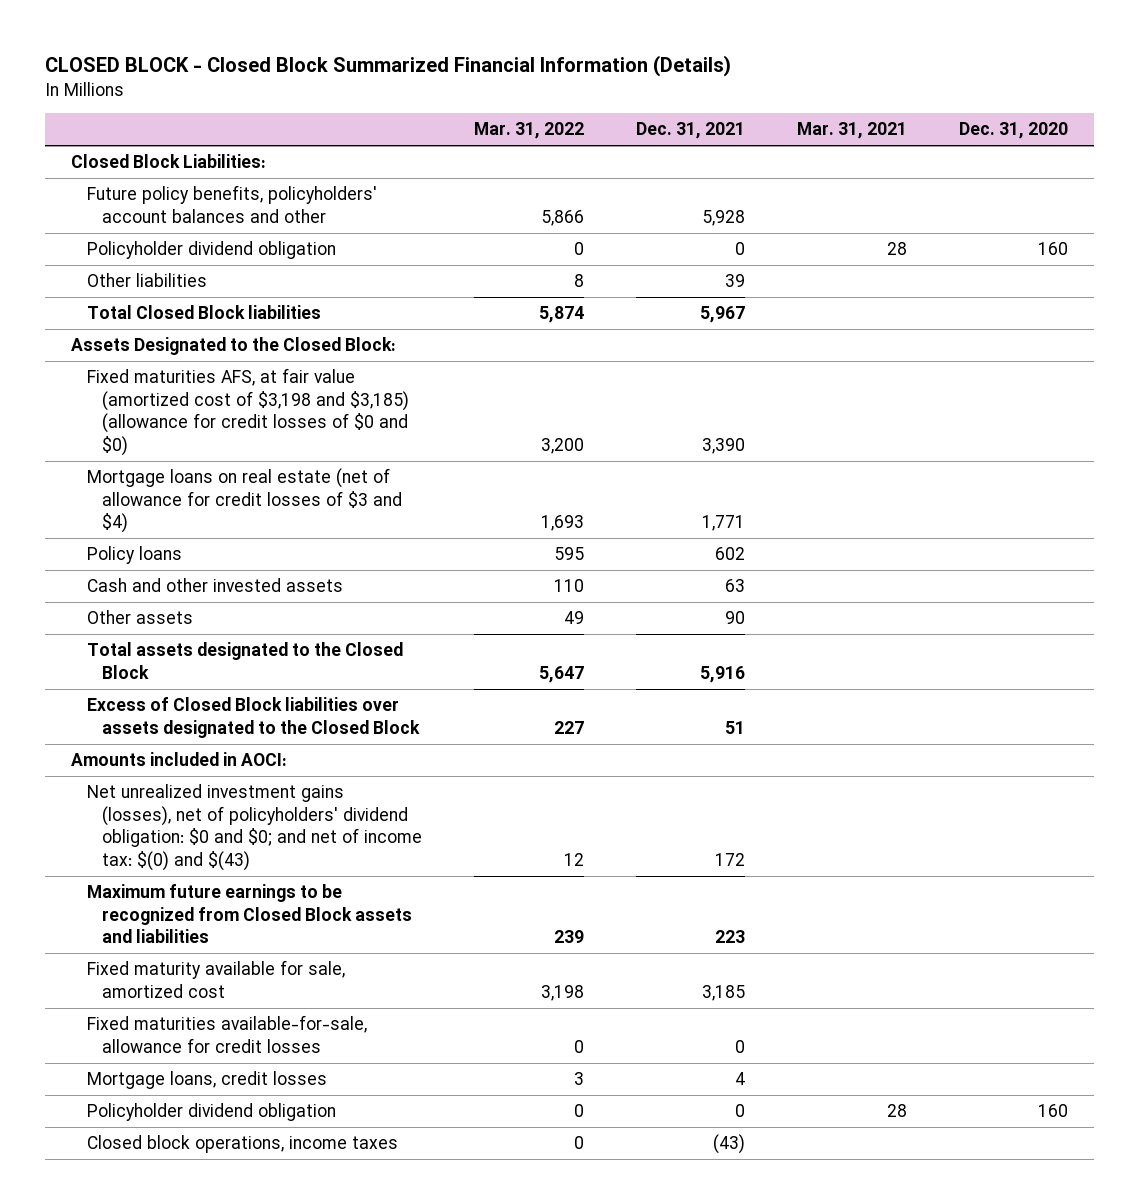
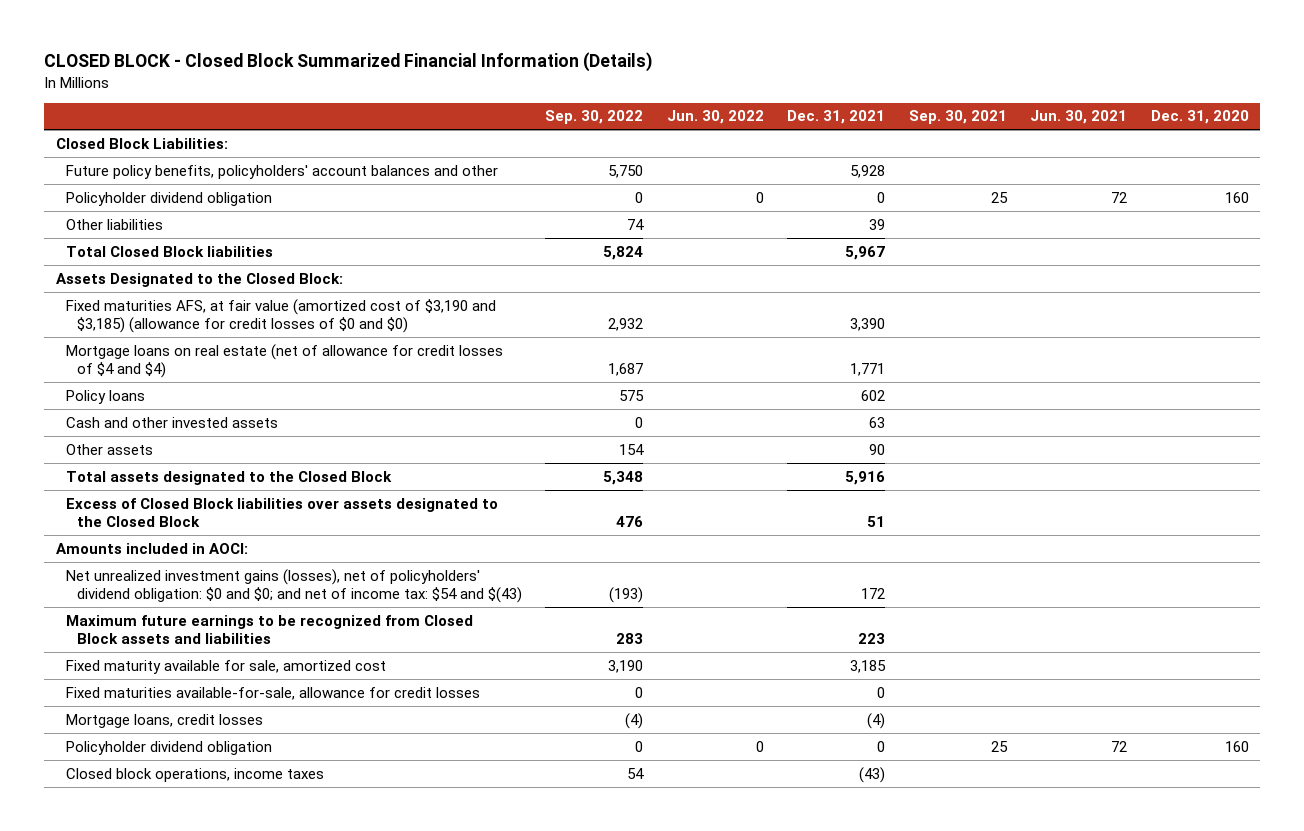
- | Mar. 31, 2022 | Dec. 31, 2021 | Mar. 31, 2021 | Dec. 31, 2020
+ | Sep. 30, 2022 | Jun. 30, 2022 | Dec. 31, 2021 | Sep. 30, 2021 | Jun. 30, 2021 | Dec. 31, 2020
- Fixed maturities AFS, at fair value (amortized cost of $3,198 and $3,185) (allowance for credit losses of $0 and $0) | 3,200 | 3,390 | |
- Mortgage loans on real estate (net of allowance for credit losses of $3 and $4) | 1,693 | 1,771 | |
+ Fixed maturities AFS, at fair value (amortized cost of $3,190 and $3,185) (allowance for credit losses of $0 and $0) | 2,932 | | 3,390 | | |
+ Mortgage loans on real estate (net of allowance for credit losses of $4 and $4) | 1,687 | | 1,771 | | |
- Net unrealized investment gains (losses), net of policyholders' dividend obligation: $0 and $0; and net of income tax: $(0) and $(43) | 12 | 172 | |
+ Net unrealized investment gains (losses), net of policyholders' dividend obligation: $0 and $0; and net of income tax: $54 and $(43) | (193) | | 172 | | |
- Mortgage loans, credit losses | 3 | 4 | |
+ Mortgage loans, credit losses | (4) | | (4) | | |

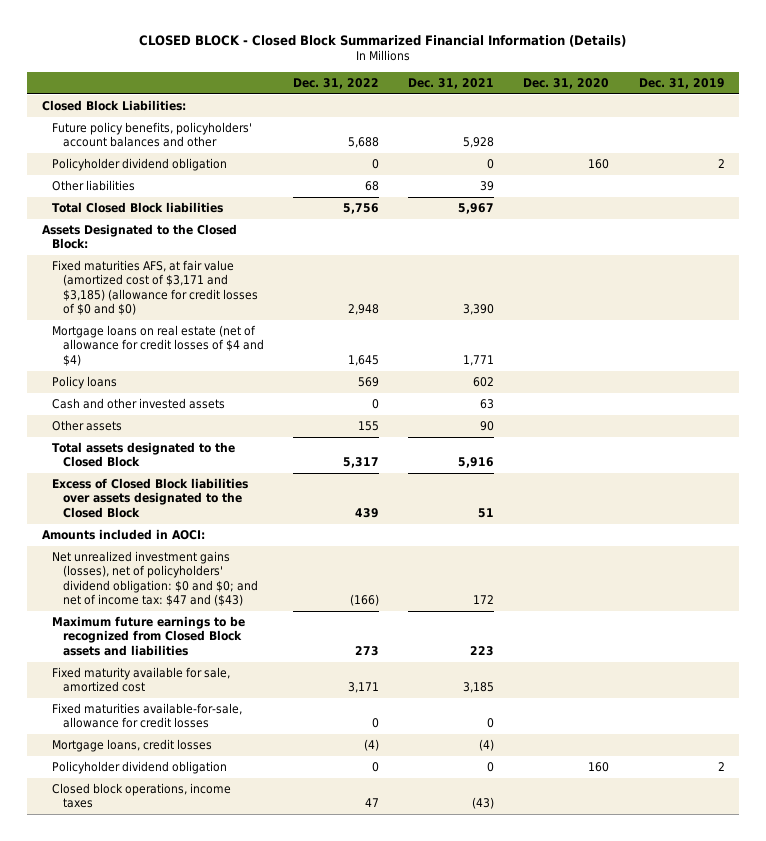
- | Sep. 30, 2022 | Jun. 30, 2022 | Dec. 31, 2021 | Sep. 30, 2021 | Jun. 30, 2021 | Dec. 31, 2020
+ | Dec. 31, 2022 | Dec. 31, 2021 | Dec. 31, 2020 | Dec. 31, 2019
- Fixed maturities AFS, at fair value (amortized cost of $3,190 and $3,185) (allowance for credit losses of $0 and $0) | 2,932 | | 3,390 | | |
+ Fixed maturities AFS, at fair value (amortized cost of $3,171 and $3,185) (allowance for credit losses of $0 and $0) | 2,948 | 3,390 | |
- Net unrealized investment gains (losses), net of policyholders' dividend obligation: $0 and $0; and net of income tax: $54 and $(43) | (193) | | 172 | | |
+ Net unrealized investment gains (losses), net of policyholders' dividend obligation: $0 and $0; and net of income tax: $47 and ($43) | (166) | 172 | |

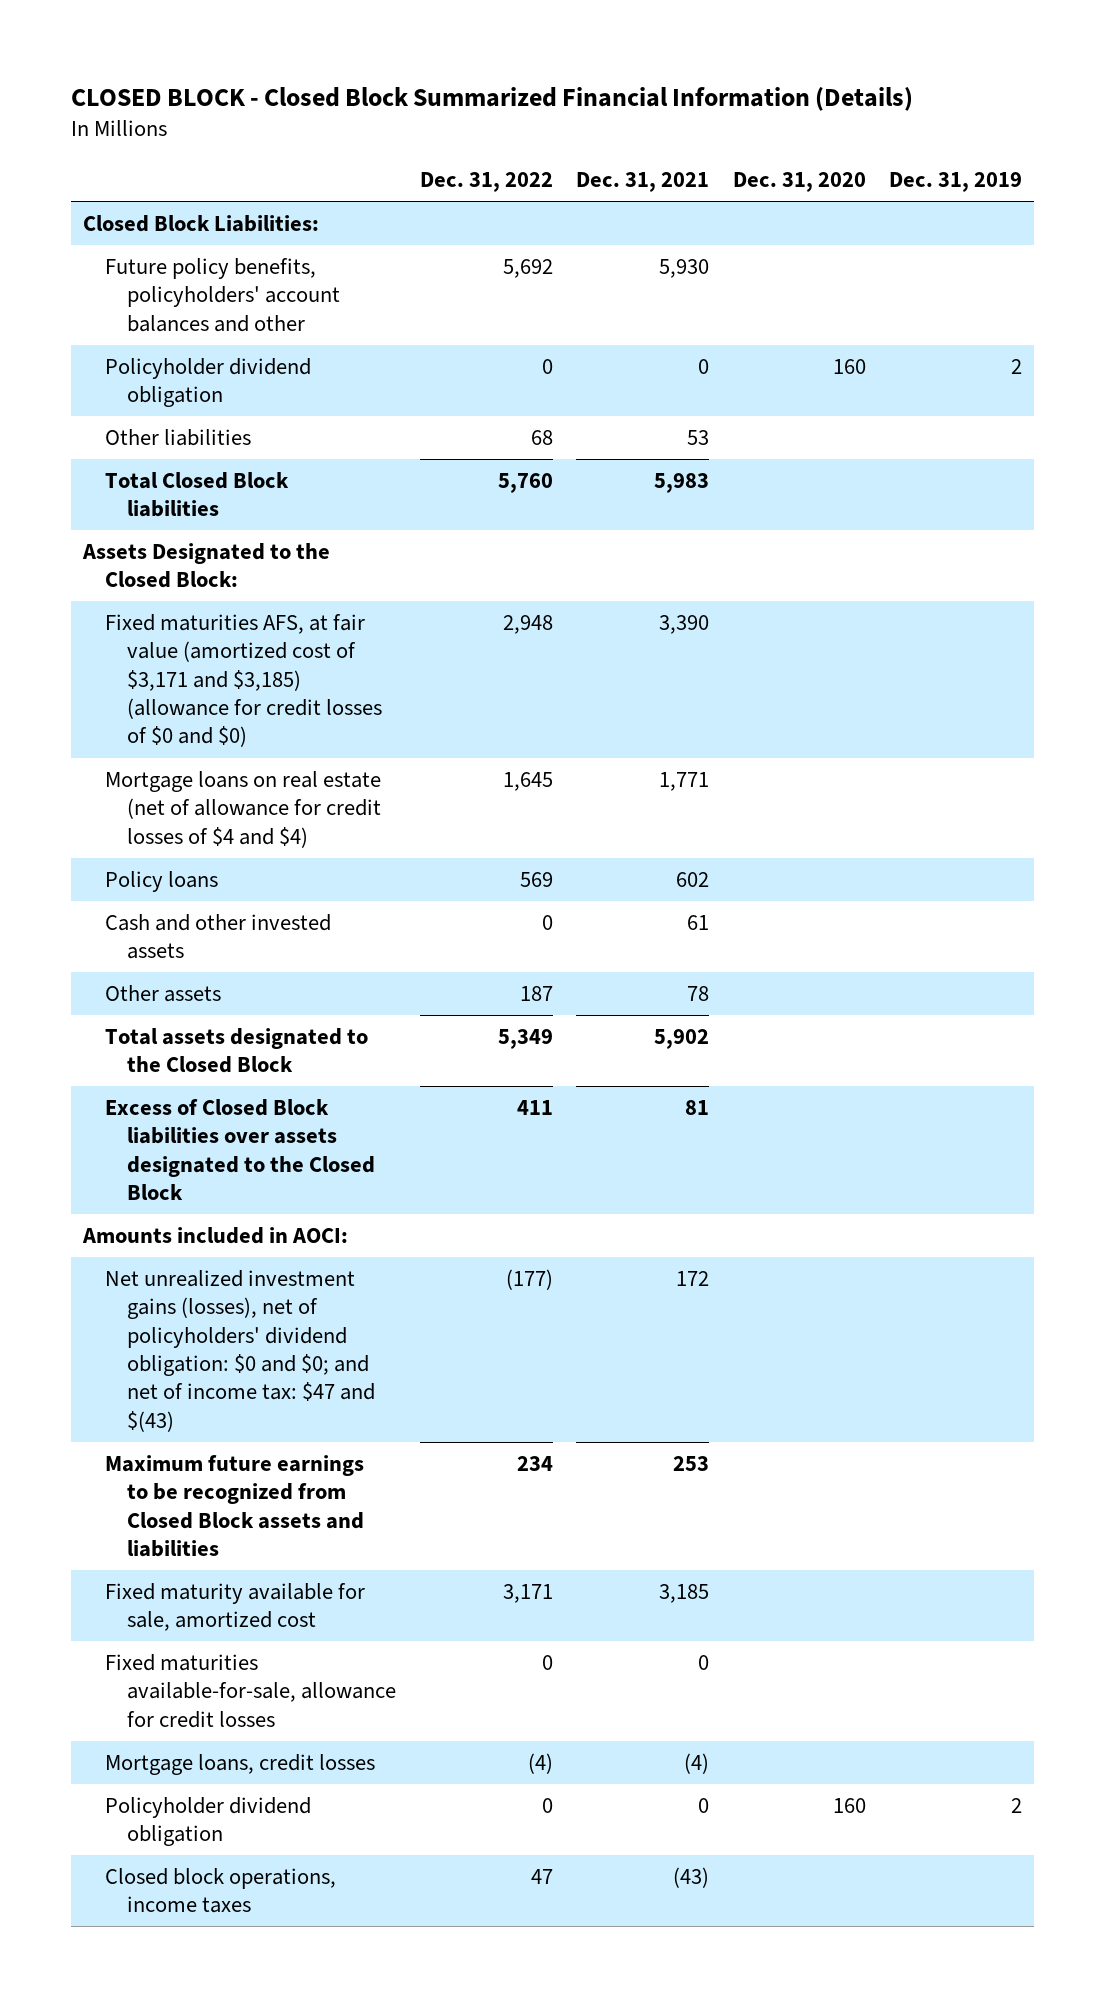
- Future policy benefits, policyholders' account balances and other | 5,688 | 5,928 | |
+ Future policy benefits, policyholders' account balances and other | 5,692 | 5,930 | |
- Other liabilities | 68 | 39 | |
- Total Closed Block liabilities | 5,756 | 5,967 | |
+ Other liabilities | 68 | 53 | |
+ Total Closed Block liabilities | 5,760 | 5,983 | |
- Cash and other invested assets | 0 | 63 | |
- Other assets | 155 | 90 | |
- Total assets designated to the Closed Block | 5,317 | 5,916 | |
- Excess of Closed Block liabilities over assets designated to the Closed Block | 439 | 51 | |
+ Cash and other invested assets | 0 | 61 | |
+ Other assets | 187 | 78 | |
+ Total assets designated to the Closed Block | 5,349 | 5,902 | |
+ Excess of Closed Block liabilities over assets designated to the Closed Block | 411 | 81 | |
- Net unrealized investment gains (losses), net of policyholders' dividend obligation: $0 and $0; and net of income tax: $47 and ($43) | (166) | 172 | |
- Maximum future earnings to be recognized from Closed Block assets and liabilities | 273 | 223 | |
+ Net unrealized investment gains (losses), net of policyholders' dividend obligation: $0 and $0; and net of income tax: $47 and $(43) | (177) | 172 | |
+ Maximum future earnings to be recognized from Closed Block assets and liabilities | 234 | 253 | |

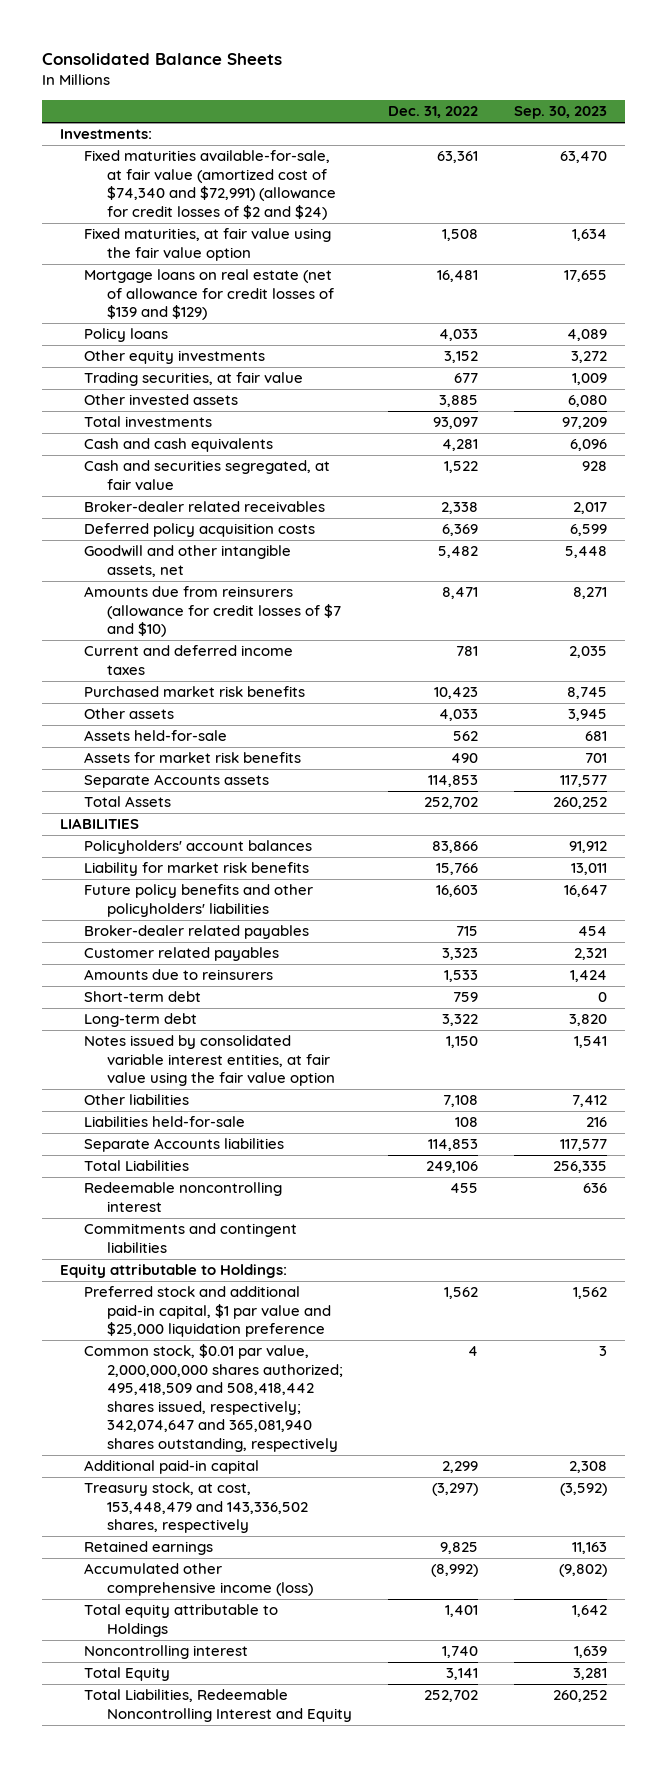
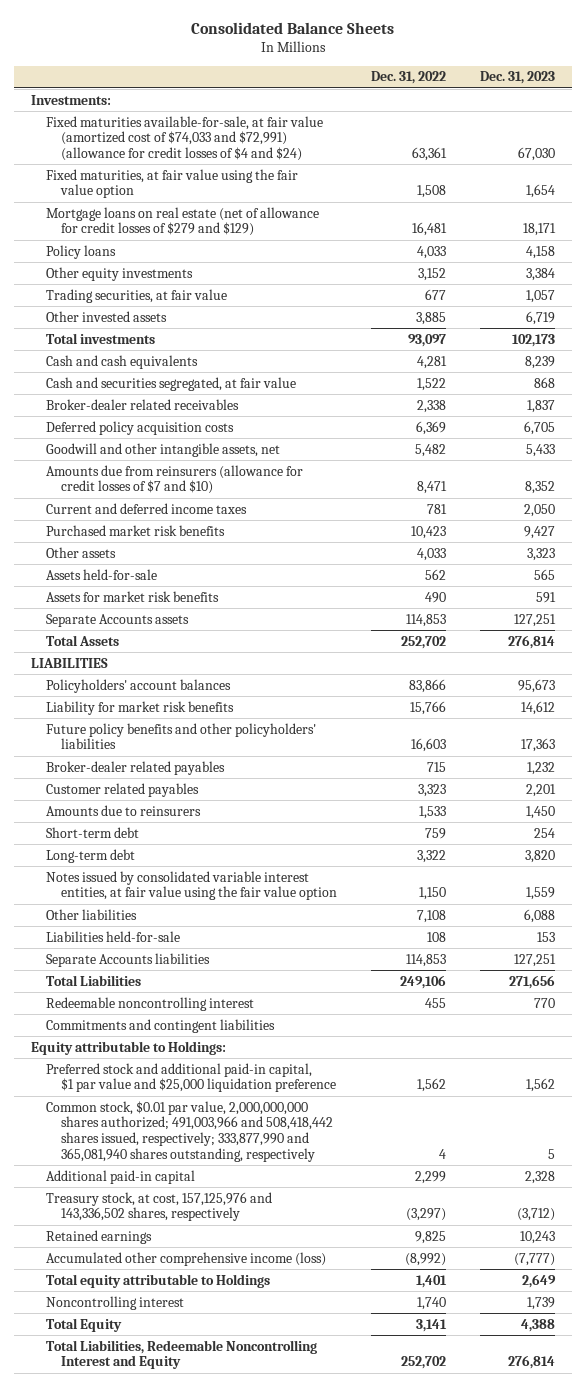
- | Dec. 31, 2022 | Sep. 30, 2023
+ | Dec. 31, 2022 | Dec. 31, 2023
- Fixed maturities available-for-sale, at fair value (amortized cost of $74,340 and $72,991) (allowance for credit losses of $2 and $24) | 63,361 | 63,470
+ Fixed maturities available-for-sale, at fair value (amortized cost of $74,033 and $72,991) (allowance for credit losses of $4 and $24) | 63,361 | 67,030
- Mortgage loans on real estate (net of allowance for credit losses of $139 and $129) | 16,481 | 17,655
+ Mortgage loans on real estate (net of allowance for credit losses of $279 and $129) | 16,481 | 18,171
- Common stock, $0.01 par value, 2,000,000,000 shares authorized; 495,418,509 and 508,418,442 shares issued, respectively; 342,074,647 and 365,081,940 shares outstanding, respectively | 4 | 3
+ Common stock, $0.01 par value, 2,000,000,000 shares authorized; 491,003,966 and 508,418,442 shares issued, respectively; 333,877,990 and 365,081,940 shares outstanding, respectively | 4 | 5
- Treasury stock, at cost, 153,448,479 and 143,336,502 shares, respectively | (3,297) | (3,592)
+ Treasury stock, at cost, 157,125,976 and 143,336,502 shares, respectively | (3,297) | (3,712)

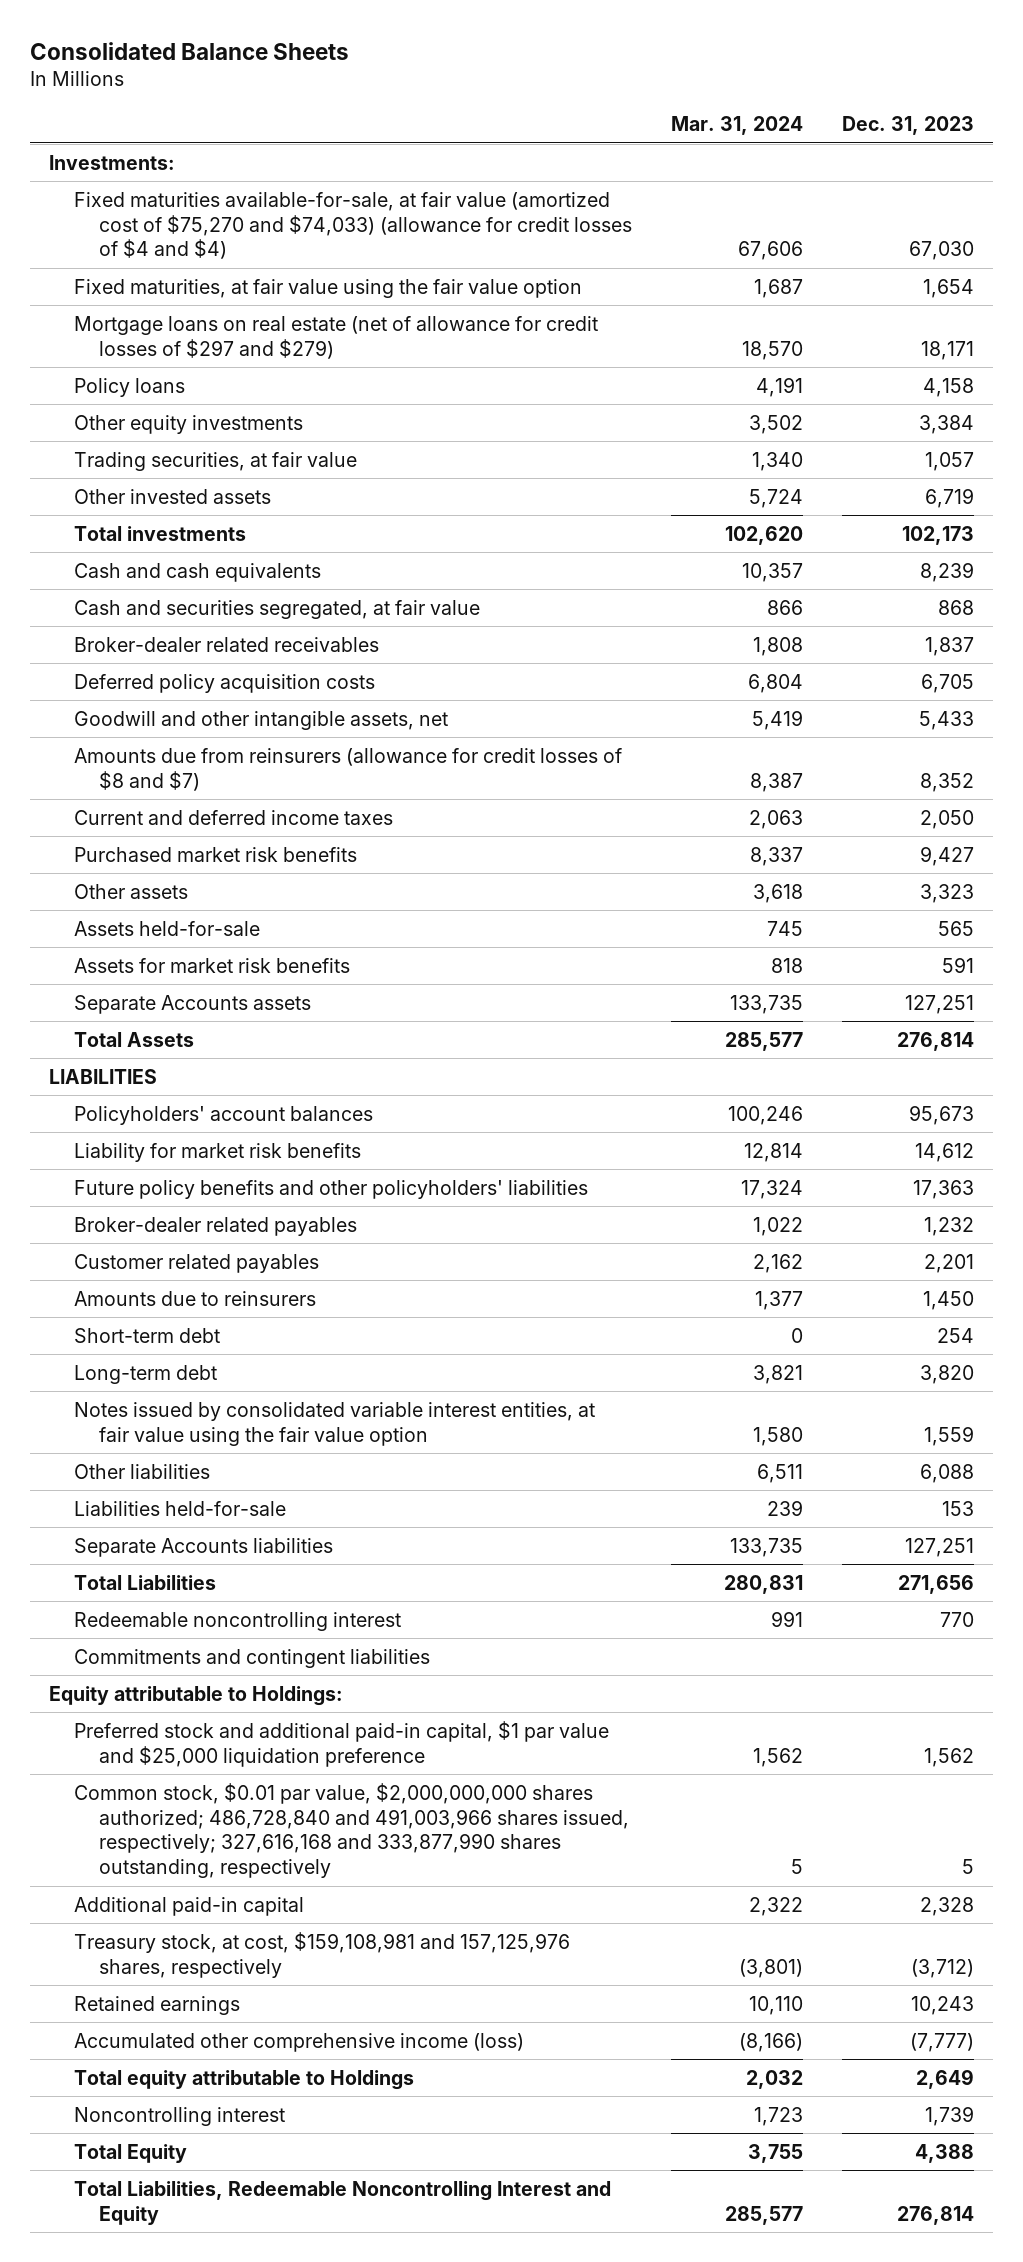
- | Dec. 31, 2022 | Dec. 31, 2023
+ | Mar. 31, 2024 | Dec. 31, 2023
- Fixed maturities available-for-sale, at fair value (amortized cost of $74,033 and $72,991) (allowance for credit losses of $4 and $24) | 63,361 | 67,030
+ Fixed maturities available-for-sale, at fair value (amortized cost of $75,270 and $74,033) (allowance for credit losses of $4 and $4) | 67,606 | 67,030
- Mortgage loans on real estate (net of allowance for credit losses of $279 and $129) | 16,481 | 18,171
+ Mortgage loans on real estate (net of allowance for credit losses of $297 and $279) | 18,570 | 18,171
- Amounts due from reinsurers (allowance for credit losses of $7 and $10) | 8,471 | 8,352
+ Amounts due from reinsurers (allowance for credit losses of $8 and $7) | 8,387 | 8,352
- Common stock, $0.01 par value, 2,000,000,000 shares authorized; 491,003,966 and 508,418,442 shares issued, respectively; 333,877,990 and 365,081,940 shares outstanding, respectively | 4 | 5
+ Common stock, $0.01 par value, $2,000,000,000 shares authorized; 486,728,840 and 491,003,966 shares issued, respectively; 327,616,168 and 333,877,990 shares outstanding, respectively | 5 | 5
- Treasury stock, at cost, 157,125,976 and 143,336,502 shares, respectively | (3,297) | (3,712)
+ Treasury stock, at cost, $159,108,981 and 157,125,976 shares, respectively | (3,801) | (3,712)

